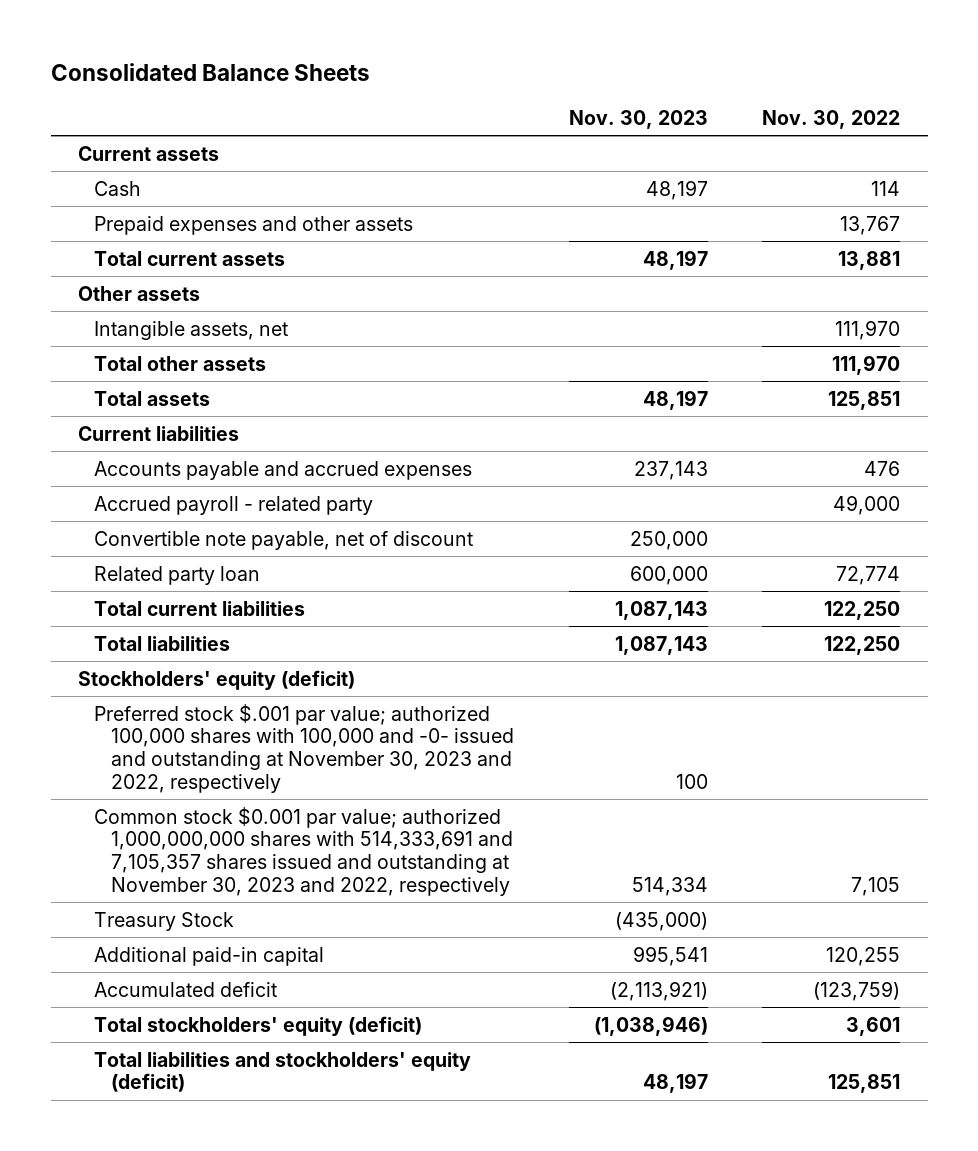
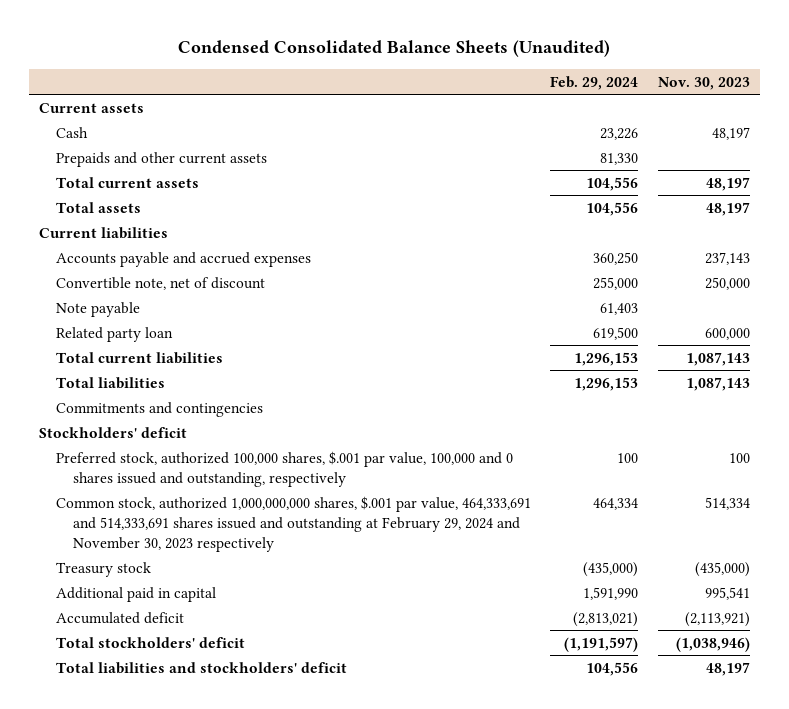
- Consolidated Balance Sheets
+ Condensed Consolidated Balance Sheets (Unaudited)
- | Nov. 30, 2023 | Nov. 30, 2022
+ | Feb. 29, 2024 | Nov. 30, 2023
- Prepaid expenses and other assets | | 13,767
+ Prepaids and other current assets | 81,330 |
- Other assets
- Intangible assets, net | | 111,970
- Total other assets | | 111,970
- Accrued payroll - related party | | 49,000
- Convertible note payable, net of discount | 250,000 |
+ Convertible note, net of discount | 255,000 | 250,000
+ Note payable | 61,403 |
- Stockholders' equity (deficit)
- Preferred stock $.001 par value; authorized 100,000 shares with 100,000 and -0- issued and outstanding at November 30, 2023 and 2022, respectively | 100 |
- Common stock $0.001 par value; authorized 1,000,000,000 shares with 514,333,691 and 7,105,357 shares issued and outstanding at November 30, 2023 and 2022, respectively | 514,334 | 7,105
- Treasury Stock | (435,000) |
- Additional paid-in capital | 995,541 | 120,255
+ Commitments and contingencies
+ Stockholders' deficit
+ Preferred stock, authorized 100,000 shares, $.001 par value, 100,000 and 0 shares issued and outstanding, respectively | 100 | 100
+ Common stock, authorized 1,000,000,000 shares, $.001 par value, 464,333,691 and 514,333,691 shares issued and outstanding at February 29, 2024 and November 30, 2023 respectively | 464,334 | 514,334
+ Treasury stock | (435,000) | (435,000)
+ Additional paid in capital | 1,591,990 | 995,541
- Total stockholders' equity (deficit) | (1,038,946) | 3,601
- Total liabilities and stockholders' equity (deficit) | 48,197 | 125,851
+ Total stockholders' deficit | (1,191,597) | (1,038,946)
+ Total liabilities and stockholders' deficit | 104,556 | 48,197

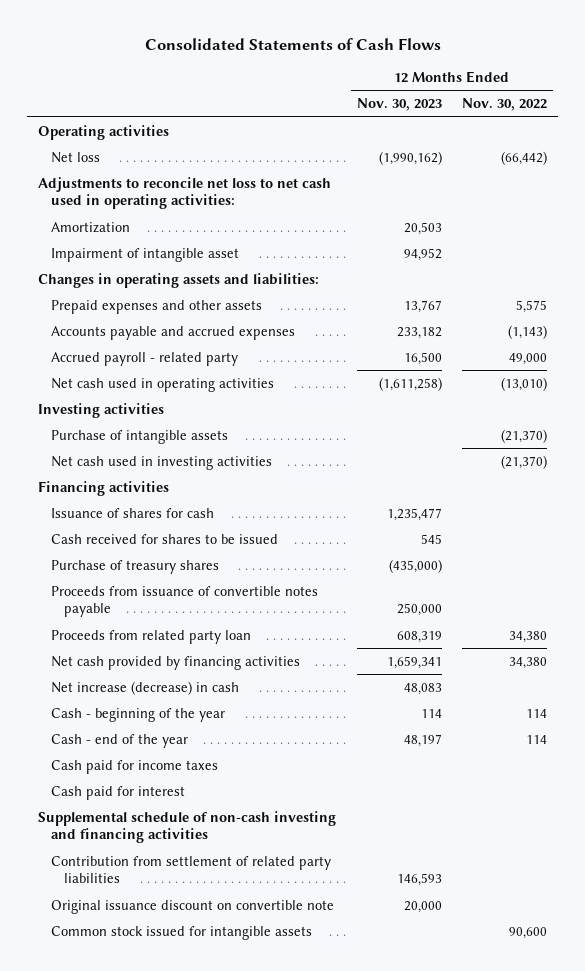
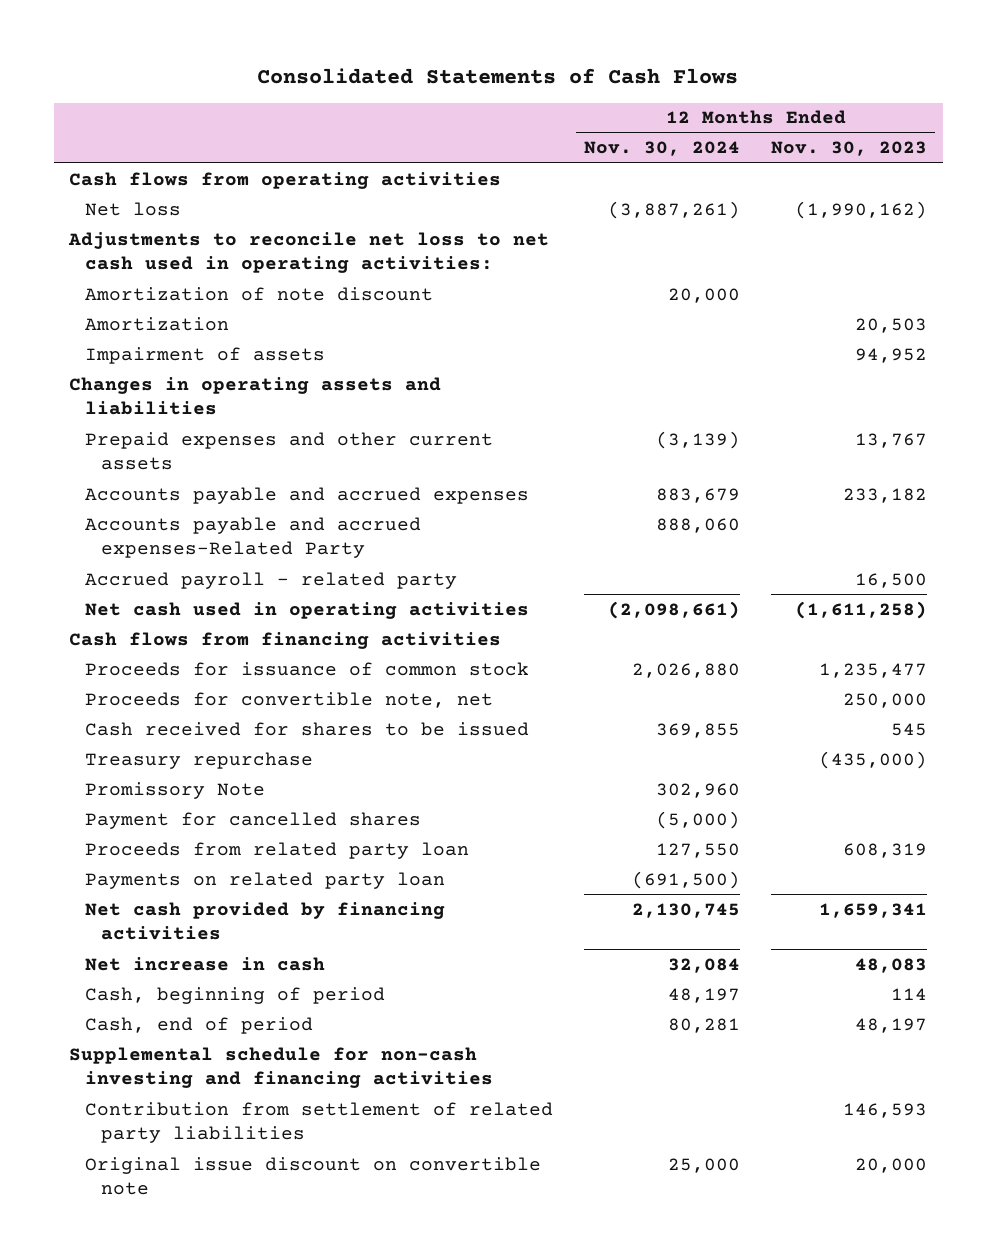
- | 12 Months Ended Nov. 30, 2023 | 12 Months Ended Nov. 30, 2022
+ | 12 Months Ended Nov. 30, 2024 | 12 Months Ended Nov. 30, 2023
- Operating activities
+ Cash flows from operating activities
+ Amortization of note discount | 20,000 |
- Impairment of intangible asset | 94,952 |
- Changes in operating assets and liabilities:
- Prepaid expenses and other assets | 13,767 | 5,575
+ Impairment of assets | | 94,952
+ Changes in operating assets and liabilities
+ Prepaid expenses and other current assets | (3,139) | 13,767
+ Accounts payable and accrued expenses-Related Party | 888,060 |
- Investing activities
- Purchase of intangible assets | | (21,370)
- Net cash used in investing activities | | (21,370)
- Financing activities
- Issuance of shares for cash | 1,235,477 |
+ Cash flows from financing activities
+ Proceeds for issuance of common stock | 2,026,880 | 1,235,477
+ Proceeds for convertible note, net | | 250,000
- Purchase of treasury shares | (435,000) |
- Proceeds from issuance of convertible notes payable | 250,000 |
+ Treasury repurchase | | (435,000)
+ Promissory Note | 302,960 |
+ Payment for cancelled shares | (5,000) |
+ Payments on related party loan | (691,500) |
- Net increase (decrease) in cash | 48,083 |
- Cash - beginning of the year | 114 | 114
- Cash - end of the year | 48,197 | 114
- Cash paid for income taxes
- Cash paid for interest
- Supplemental schedule of non-cash investing and financing activities
+ Net increase in cash | 32,084 | 48,083
+ Cash, beginning of period | 48,197 | 114
+ Cash, end of period | 80,281 | 48,197
+ Supplemental schedule for non-cash investing and financing activities
- Original issuance discount on convertible note | 20,000 |
- Common stock issued for intangible assets | | 90,600
+ Original issue discount on convertible note | 25,000 | 20,000

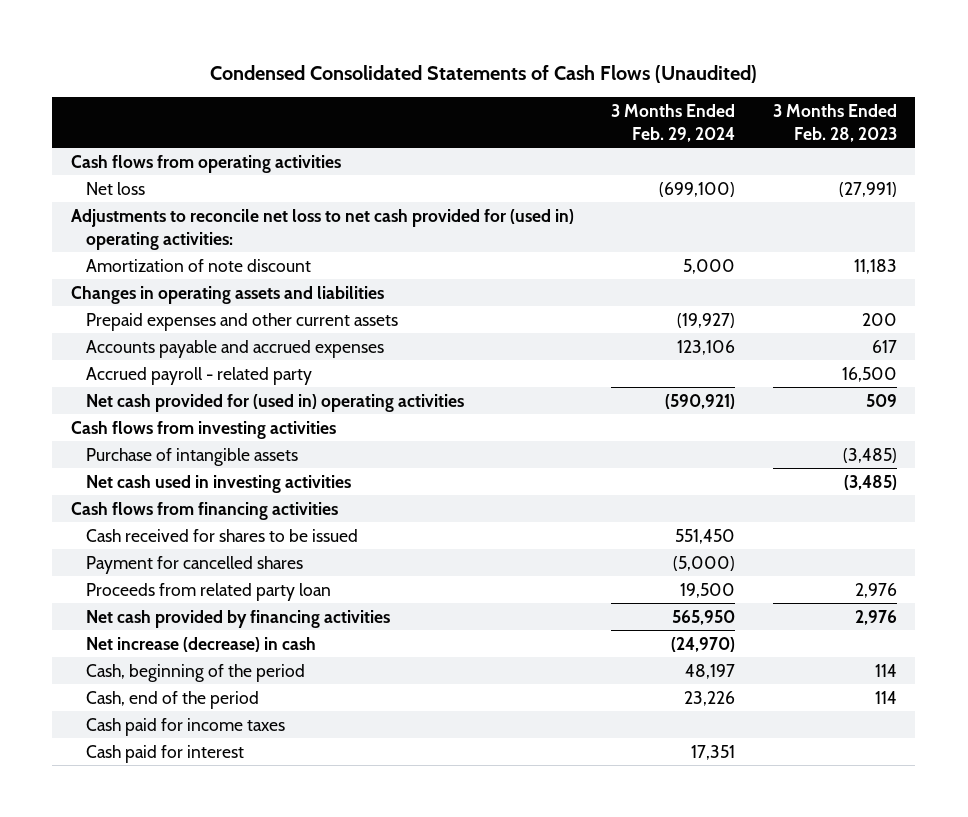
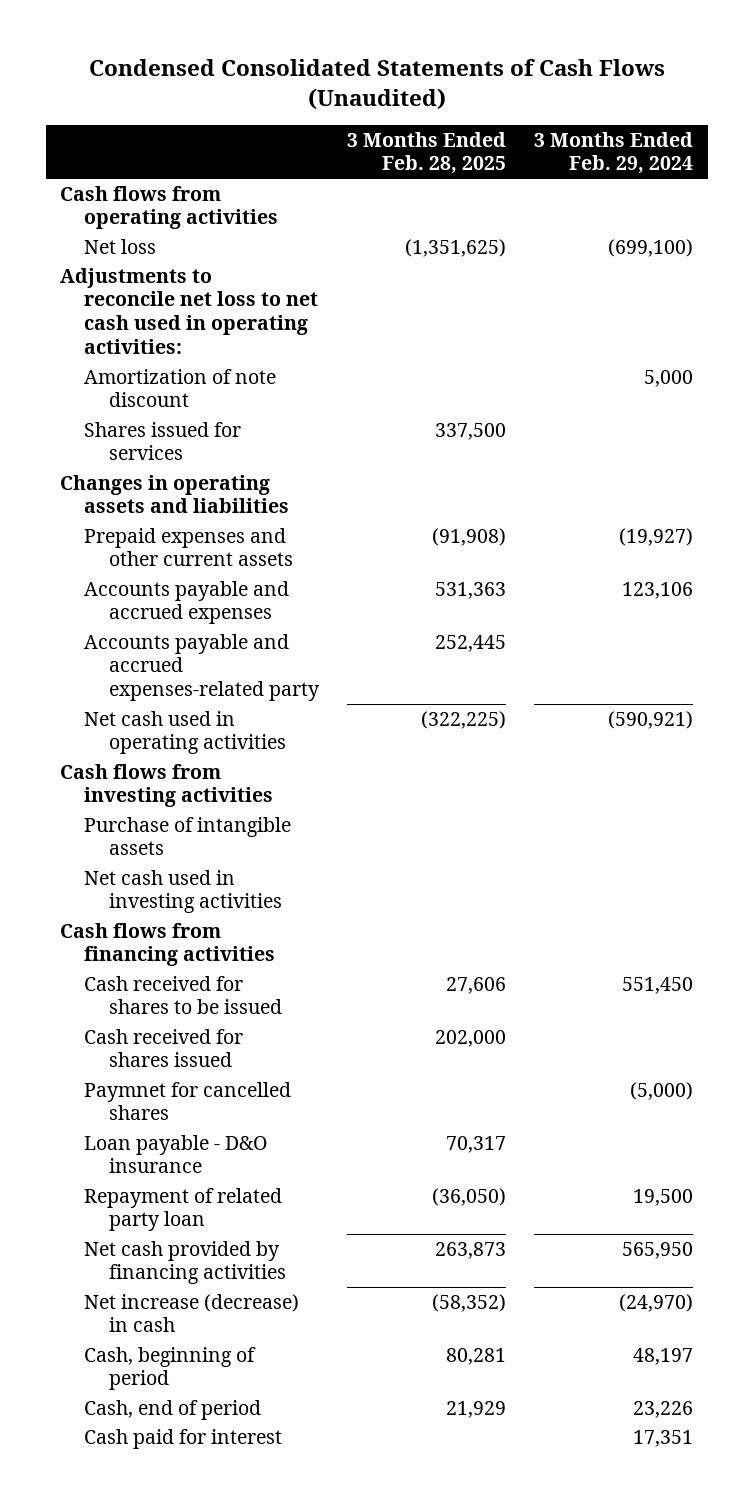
- | 3 Months Ended Feb. 29, 2024 | 3 Months Ended Feb. 28, 2023
+ | 3 Months Ended Feb. 28, 2025 | 3 Months Ended Feb. 29, 2024
- Adjustments to reconcile net loss to net cash provided for (used in) operating activities:
+ Adjustments to reconcile net loss to net cash used in operating activities:
+ Shares issued for services | 337,500 |
- Accrued payroll - related party | | 16,500
- Net cash provided for (used in) operating activities | (590,921) | 509
+ Accounts payable and accrued expenses-related party | 252,445 |
+ Net cash used in operating activities | (322,225) | (590,921)
- Payment for cancelled shares | (5,000) |
- Proceeds from related party loan | 19,500 | 2,976
+ Cash received for shares issued | 202,000 |
+ Paymnet for cancelled shares | | (5,000)
+ Loan payable - D&O insurance | 70,317 |
+ Repayment of related party loan | (36,050) | 19,500
- Cash, beginning of the period | 48,197 | 114
- Cash, end of the period | 23,226 | 114
- Cash paid for income taxes
+ Cash, beginning of period | 80,281 | 48,197
+ Cash, end of period | 21,929 | 23,226

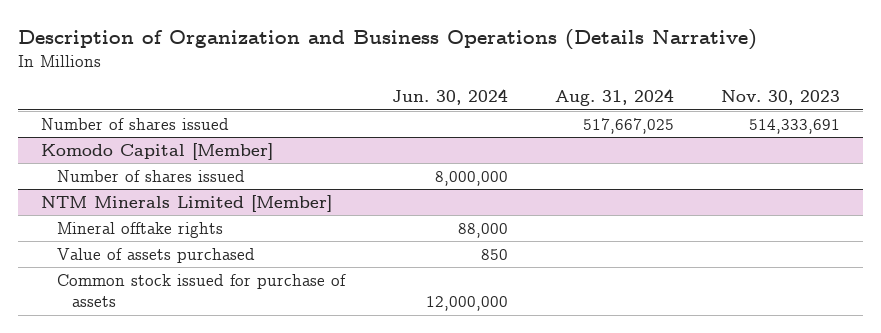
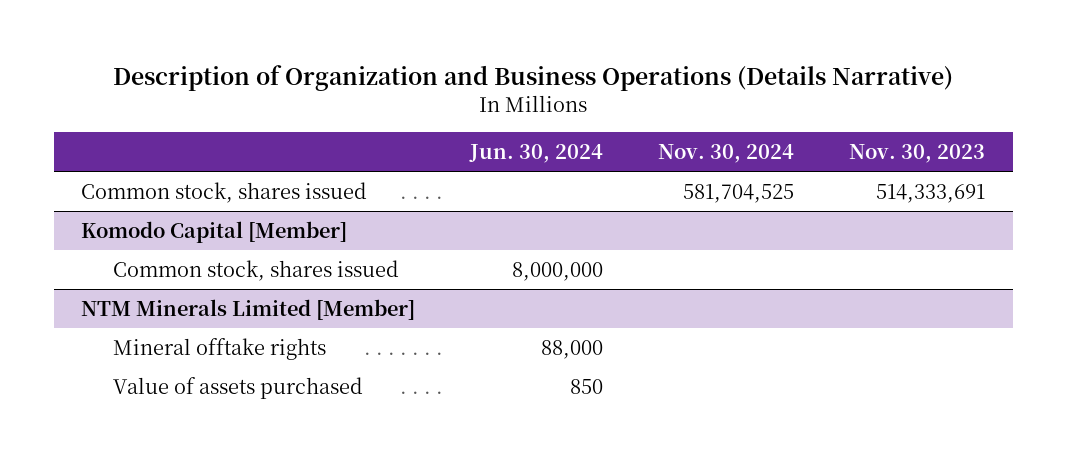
- | Jun. 30, 2024 | Aug. 31, 2024 | Nov. 30, 2023
+ | Jun. 30, 2024 | Nov. 30, 2024 | Nov. 30, 2023
- Number of shares issued | | 517,667,025 | 514,333,691
+ Common stock, shares issued | | 581,704,525 | 514,333,691
@ Komodo Capital [Member]
- Number of shares issued | 8,000,000 | |
+ Common stock, shares issued | 8,000,000 | |
@ NTM Minerals Limited [Member]
- Common stock issued for purchase of assets | 12,000,000 | |

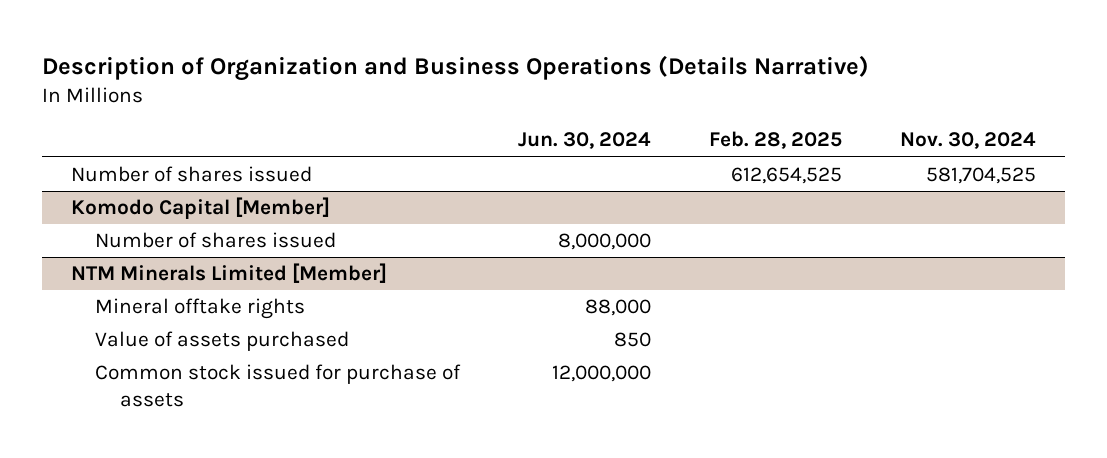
- | Jun. 30, 2024 | Nov. 30, 2024 | Nov. 30, 2023
+ | Jun. 30, 2024 | Feb. 28, 2025 | Nov. 30, 2024
- Common stock, shares issued | | 581,704,525 | 514,333,691
+ Number of shares issued | | 612,654,525 | 581,704,525
@ Komodo Capital [Member]
- Common stock, shares issued | 8,000,000 | |
+ Number of shares issued | 8,000,000 | |
@ NTM Minerals Limited [Member]
+ Common stock issued for purchase of assets | 12,000,000 | |

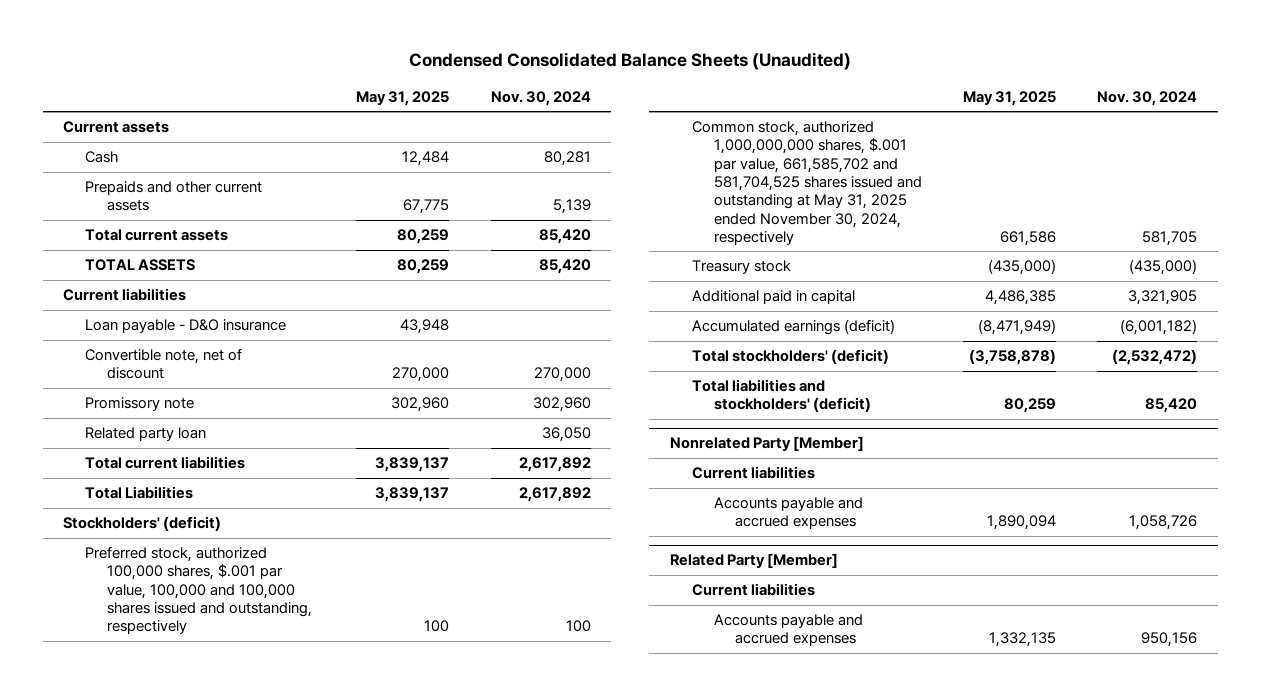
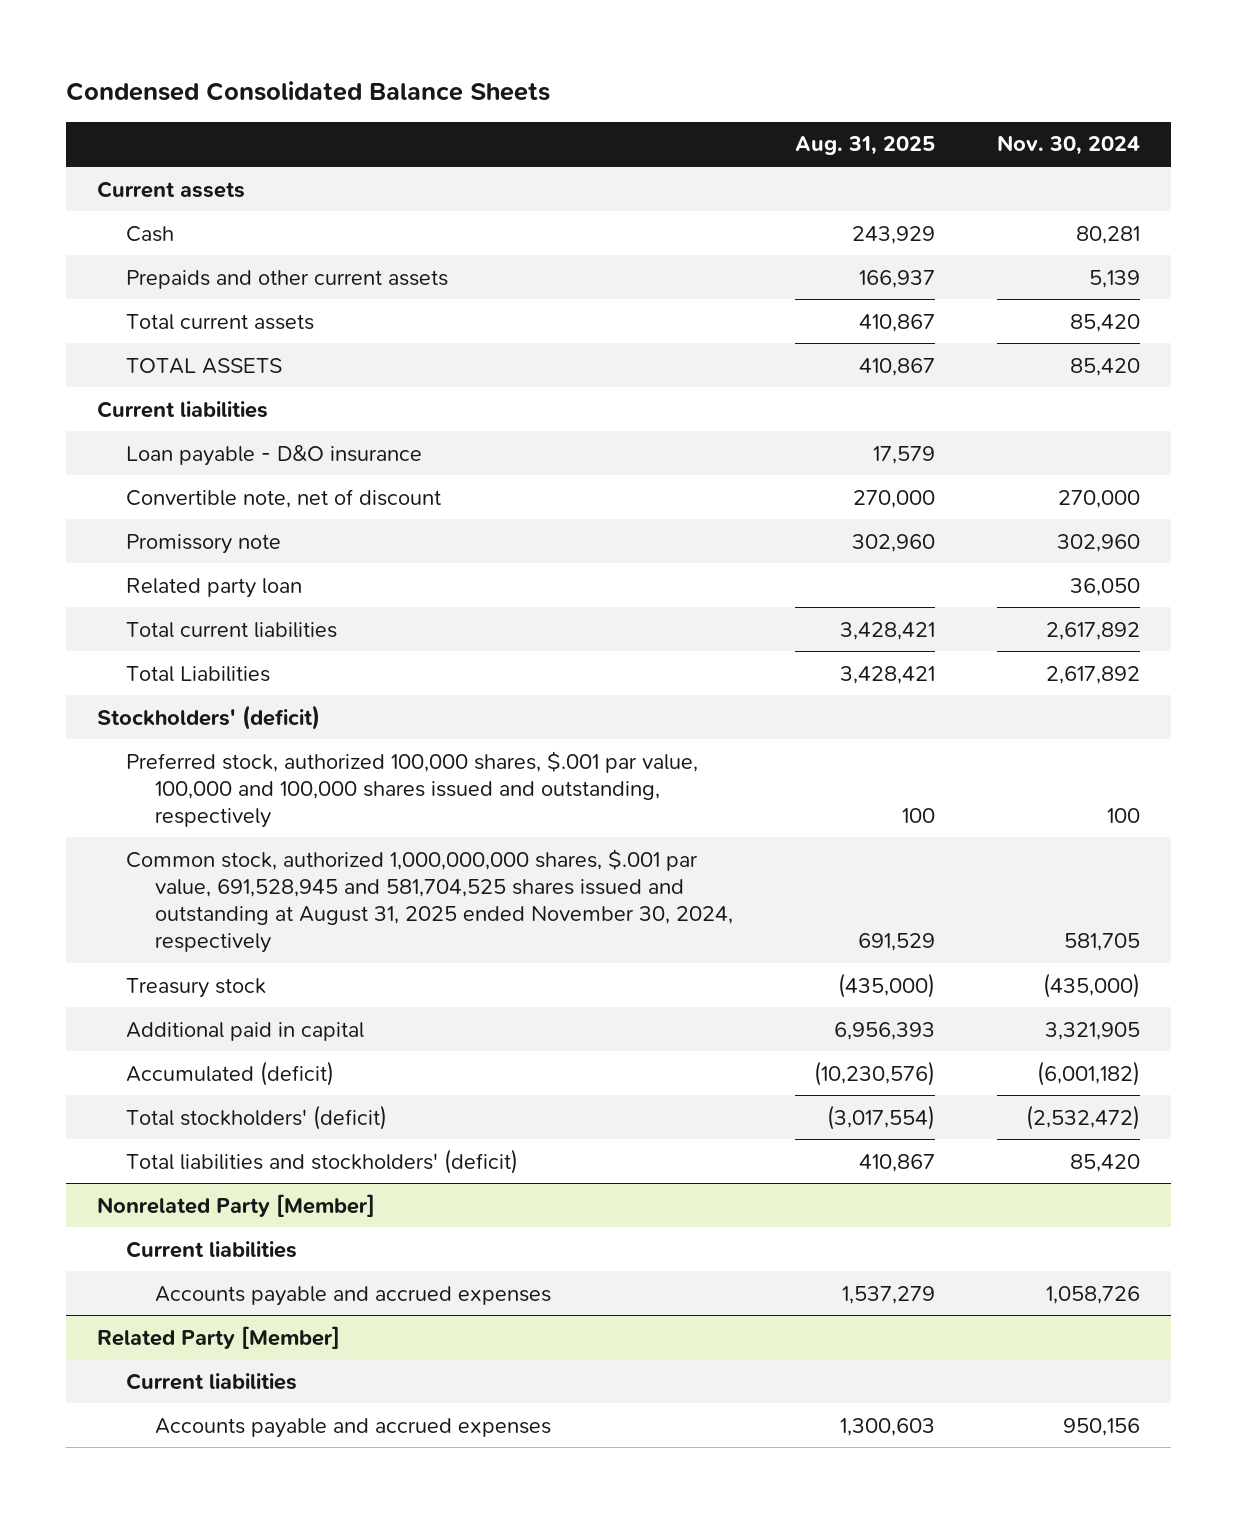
- Condensed Consolidated Balance Sheets (Unaudited)
+ Condensed Consolidated Balance Sheets
- | May 31, 2025 | Nov. 30, 2024
+ | Aug. 31, 2025 | Nov. 30, 2024
- Common stock, authorized 1,000,000,000 shares, $.001 par value, 661,585,702 and 581,704,525 shares issued and outstanding at May 31, 2025 ended November 30, 2024, respectively | 661,586 | 581,705
+ Common stock, authorized 1,000,000,000 shares, $.001 par value, 691,528,945 and 581,704,525 shares issued and outstanding at August 31, 2025 ended November 30, 2024, respectively | 691,529 | 581,705
- Accumulated earnings (deficit) | (8,471,949) | (6,001,182)
+ Accumulated (deficit) | (10,230,576) | (6,001,182)

